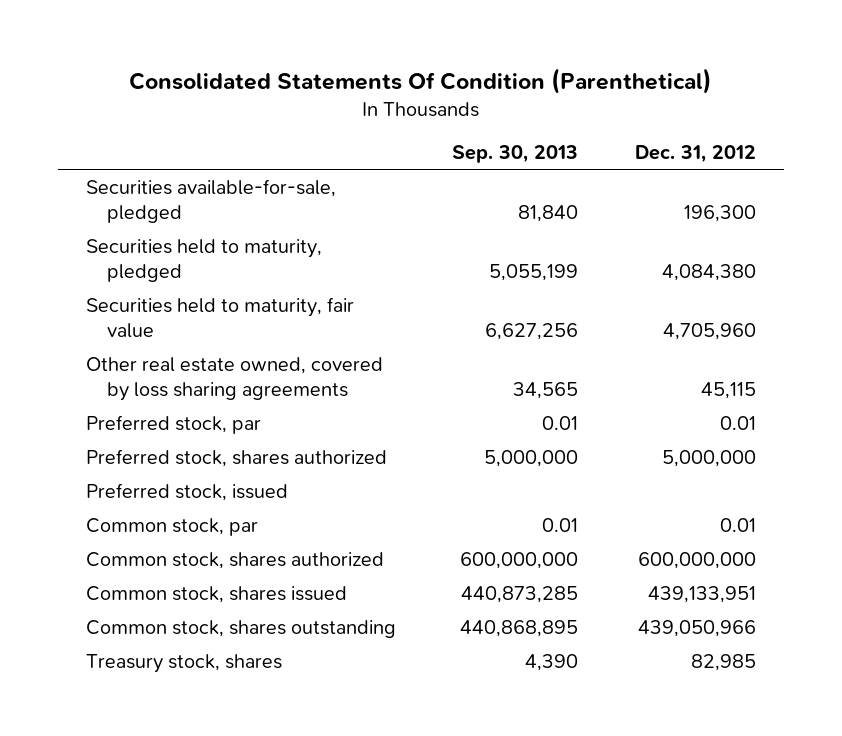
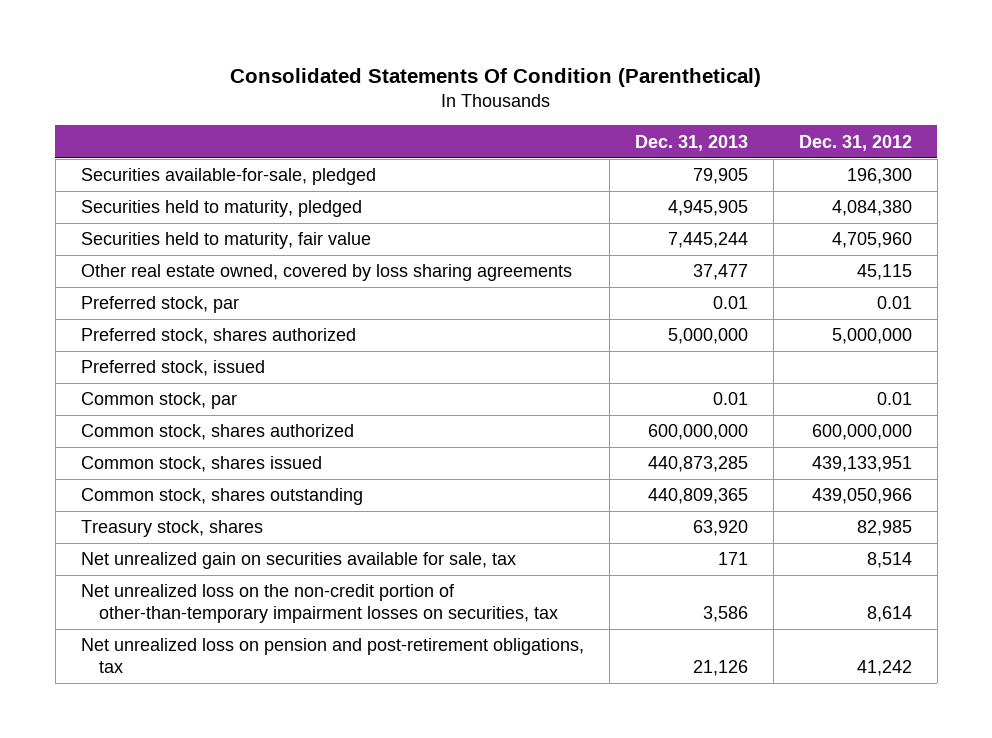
- | Sep. 30, 2013 | Dec. 31, 2012
+ | Dec. 31, 2013 | Dec. 31, 2012
+ Net unrealized gain on securities available for sale, tax | 171 | 8,514
+ Net unrealized loss on the non-credit portion of other-than-temporary impairment losses on securities, tax | 3,586 | 8,614
+ Net unrealized loss on pension and post-retirement obligations, tax | 21,126 | 41,242

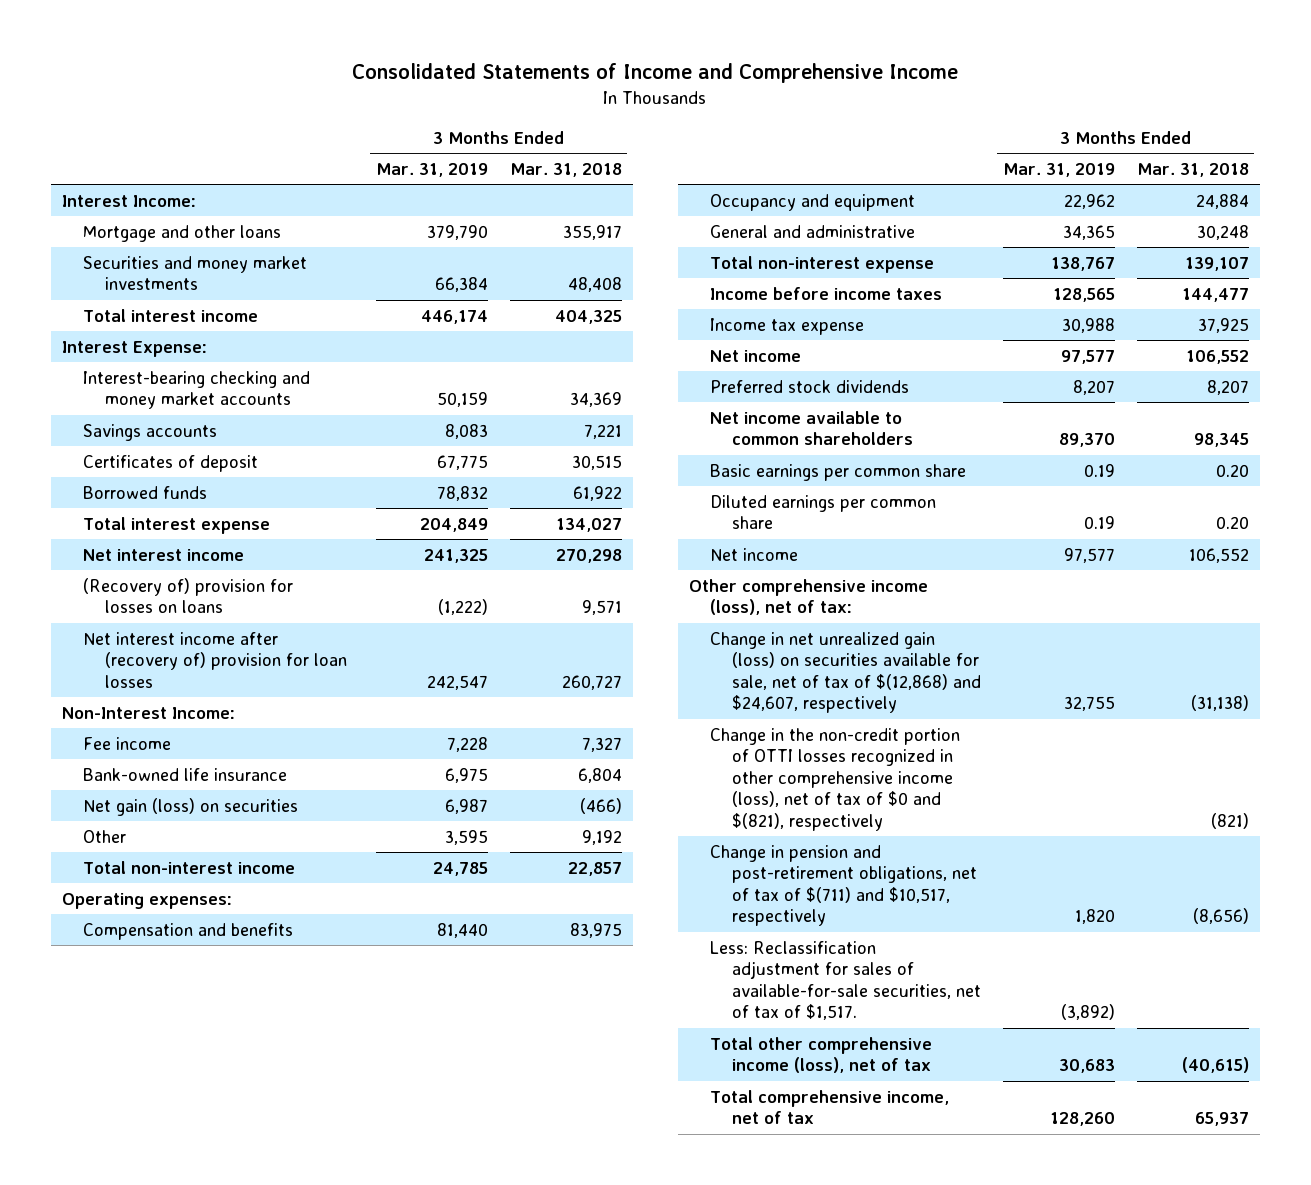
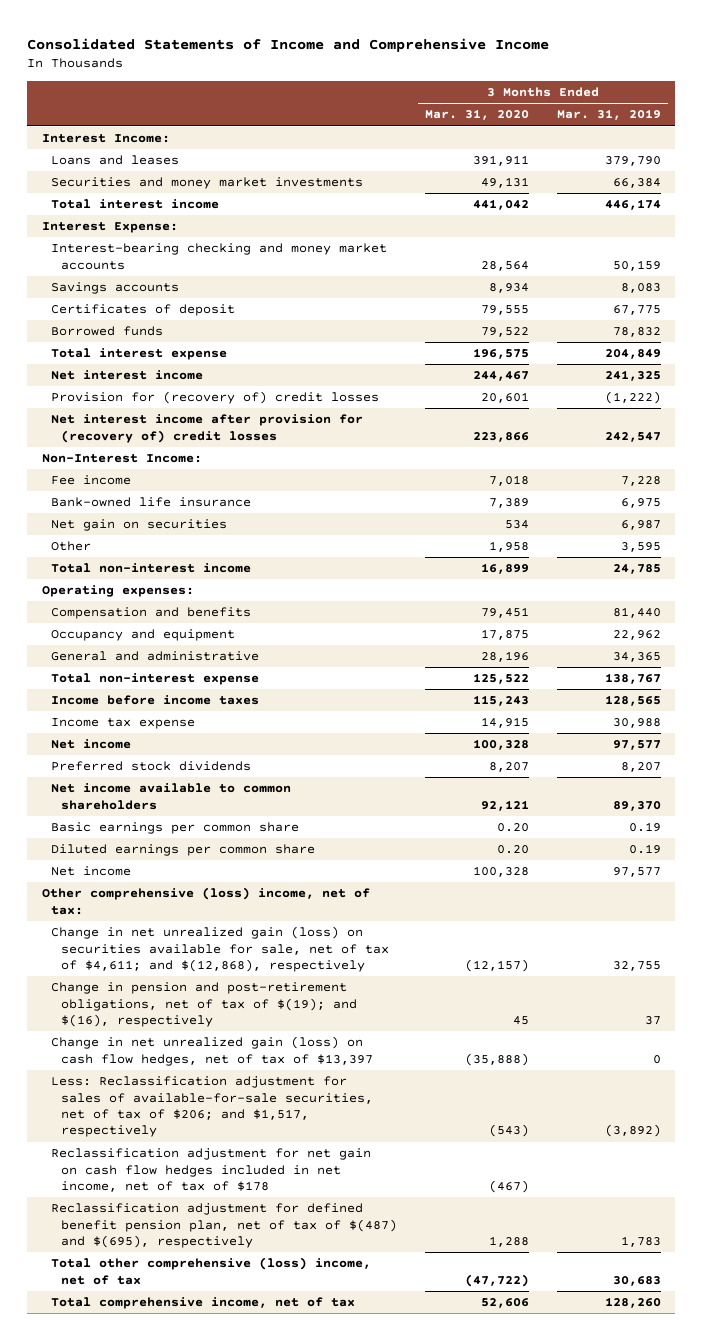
- | 3 Months Ended Mar. 31, 2019 | 3 Months Ended Mar. 31, 2018
+ | 3 Months Ended Mar. 31, 2020 | 3 Months Ended Mar. 31, 2019
- Mortgage and other loans | 379,790 | 355,917
+ Loans and leases | 391,911 | 379,790
- (Recovery of) provision for losses on loans | (1,222) | 9,571
- Net interest income after (recovery of) provision for loan losses | 242,547 | 260,727
+ Provision for (recovery of) credit losses | 20,601 | (1,222)
+ Net interest income after provision for (recovery of) credit losses | 223,866 | 242,547
- Net gain (loss) on securities | 6,987 | (466)
+ Net gain on securities | 534 | 6,987
- Other comprehensive income (loss), net of tax:
- Change in net unrealized gain (loss) on securities available for sale, net of tax of $(12,868) and $24,607, respectively | 32,755 | (31,138)
- Change in the non-credit portion of OTTI losses recognized in other comprehensive income (loss), net of tax of $0 and $(821), respectively | | (821)
- Change in pension and post-retirement obligations, net of tax of $(711) and $10,517, respectively | 1,820 | (8,656)
- Less: Reclassification adjustment for sales of available-for-sale securities, net of tax of $1,517. | (3,892) |
- Total other comprehensive income (loss), net of tax | 30,683 | (40,615)
+ Other comprehensive (loss) income, net of tax:
+ Change in net unrealized gain (loss) on securities available for sale, net of tax of $4,611; and $(12,868), respectively | (12,157) | 32,755
+ Change in pension and post-retirement obligations, net of tax of $(19); and $(16), respectively | 45 | 37
+ Change in net unrealized gain (loss) on cash flow hedges, net of tax of $13,397 | (35,888) | 0
+ Less: Reclassification adjustment for sales of available-for-sale securities, net of tax of $206; and $1,517, respectively | (543) | (3,892)
+ Reclassification adjustment for net gain on cash flow hedges included in net income, net of tax of $178 | (467) |
+ Reclassification adjustment for defined benefit pension plan, net of tax of $(487) and $(695), respectively | 1,288 | 1,783
+ Total other comprehensive (loss) income, net of tax | (47,722) | 30,683

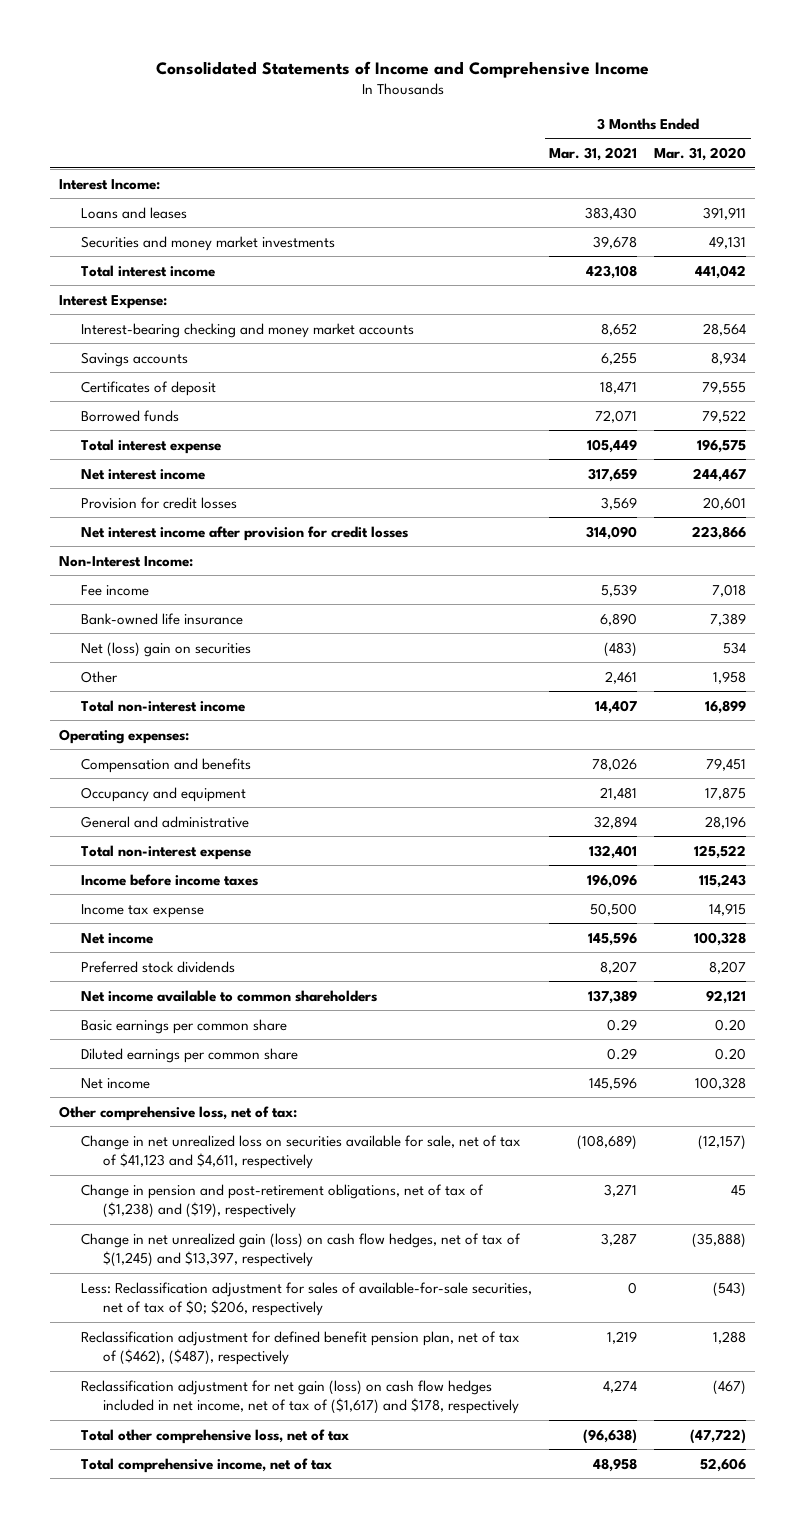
- | 3 Months Ended Mar. 31, 2020 | 3 Months Ended Mar. 31, 2019
+ | 3 Months Ended Mar. 31, 2021 | 3 Months Ended Mar. 31, 2020
- Provision for (recovery of) credit losses | 20,601 | (1,222)
- Net interest income after provision for (recovery of) credit losses | 223,866 | 242,547
+ Provision for credit losses | 3,569 | 20,601
+ Net interest income after provision for credit losses | 314,090 | 223,866
- Net gain on securities | 534 | 6,987
+ Net (loss) gain on securities | (483) | 534
- Other comprehensive (loss) income, net of tax:
- Change in net unrealized gain (loss) on securities available for sale, net of tax of $4,611; and $(12,868), respectively | (12,157) | 32,755
- Change in pension and post-retirement obligations, net of tax of $(19); and $(16), respectively | 45 | 37
- Change in net unrealized gain (loss) on cash flow hedges, net of tax of $13,397 | (35,888) | 0
- Less: Reclassification adjustment for sales of available-for-sale securities, net of tax of $206; and $1,517, respectively | (543) | (3,892)
- Reclassification adjustment for net gain on cash flow hedges included in net income, net of tax of $178 | (467) |
- Reclassification adjustment for defined benefit pension plan, net of tax of $(487) and $(695), respectively | 1,288 | 1,783
- Total other comprehensive (loss) income, net of tax | (47,722) | 30,683
+ Other comprehensive loss, net of tax:
+ Change in net unrealized loss on securities available for sale, net of tax of $41,123 and $4,611, respectively | (108,689) | (12,157)
+ Change in pension and post-retirement obligations, net of tax of ($1,238) and ($19), respectively | 3,271 | 45
+ Change in net unrealized gain (loss) on cash flow hedges, net of tax of $(1,245) and $13,397, respectively | 3,287 | (35,888)
+ Less: Reclassification adjustment for sales of available-for-sale securities, net of tax of $0; $206, respectively | 0 | (543)
+ Reclassification adjustment for defined benefit pension plan, net of tax of ($462), ($487), respectively | 1,219 | 1,288
+ Reclassification adjustment for net gain (loss) on cash flow hedges included in net income, net of tax of ($1,617) and $178, respectively | 4,274 | (467)
+ Total other comprehensive loss, net of tax | (96,638) | (47,722)

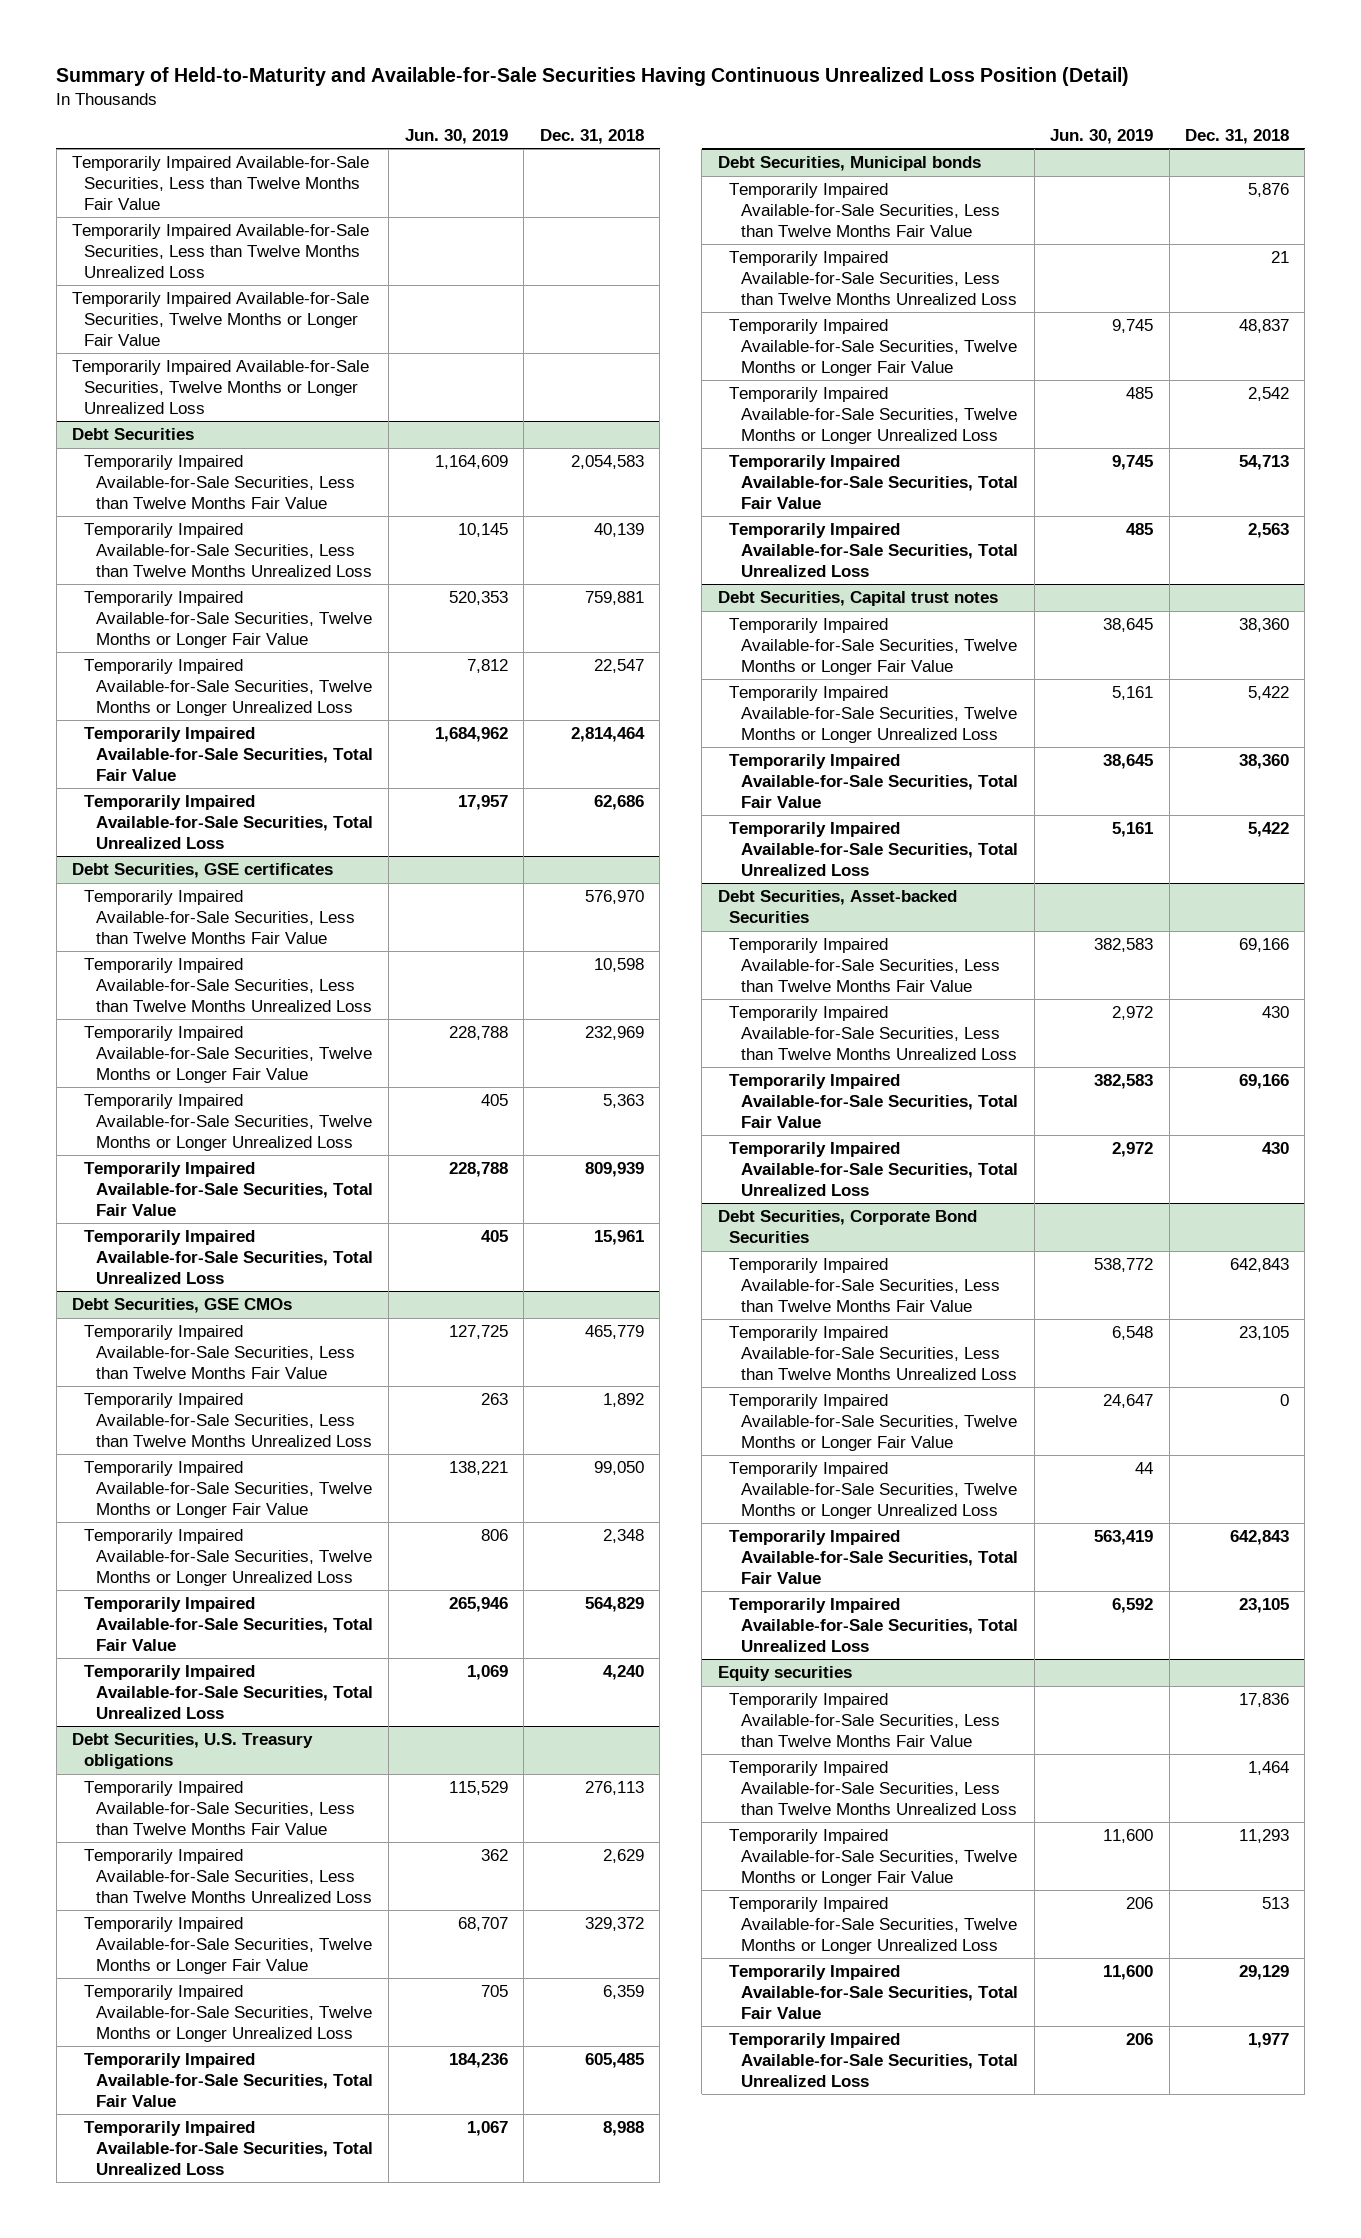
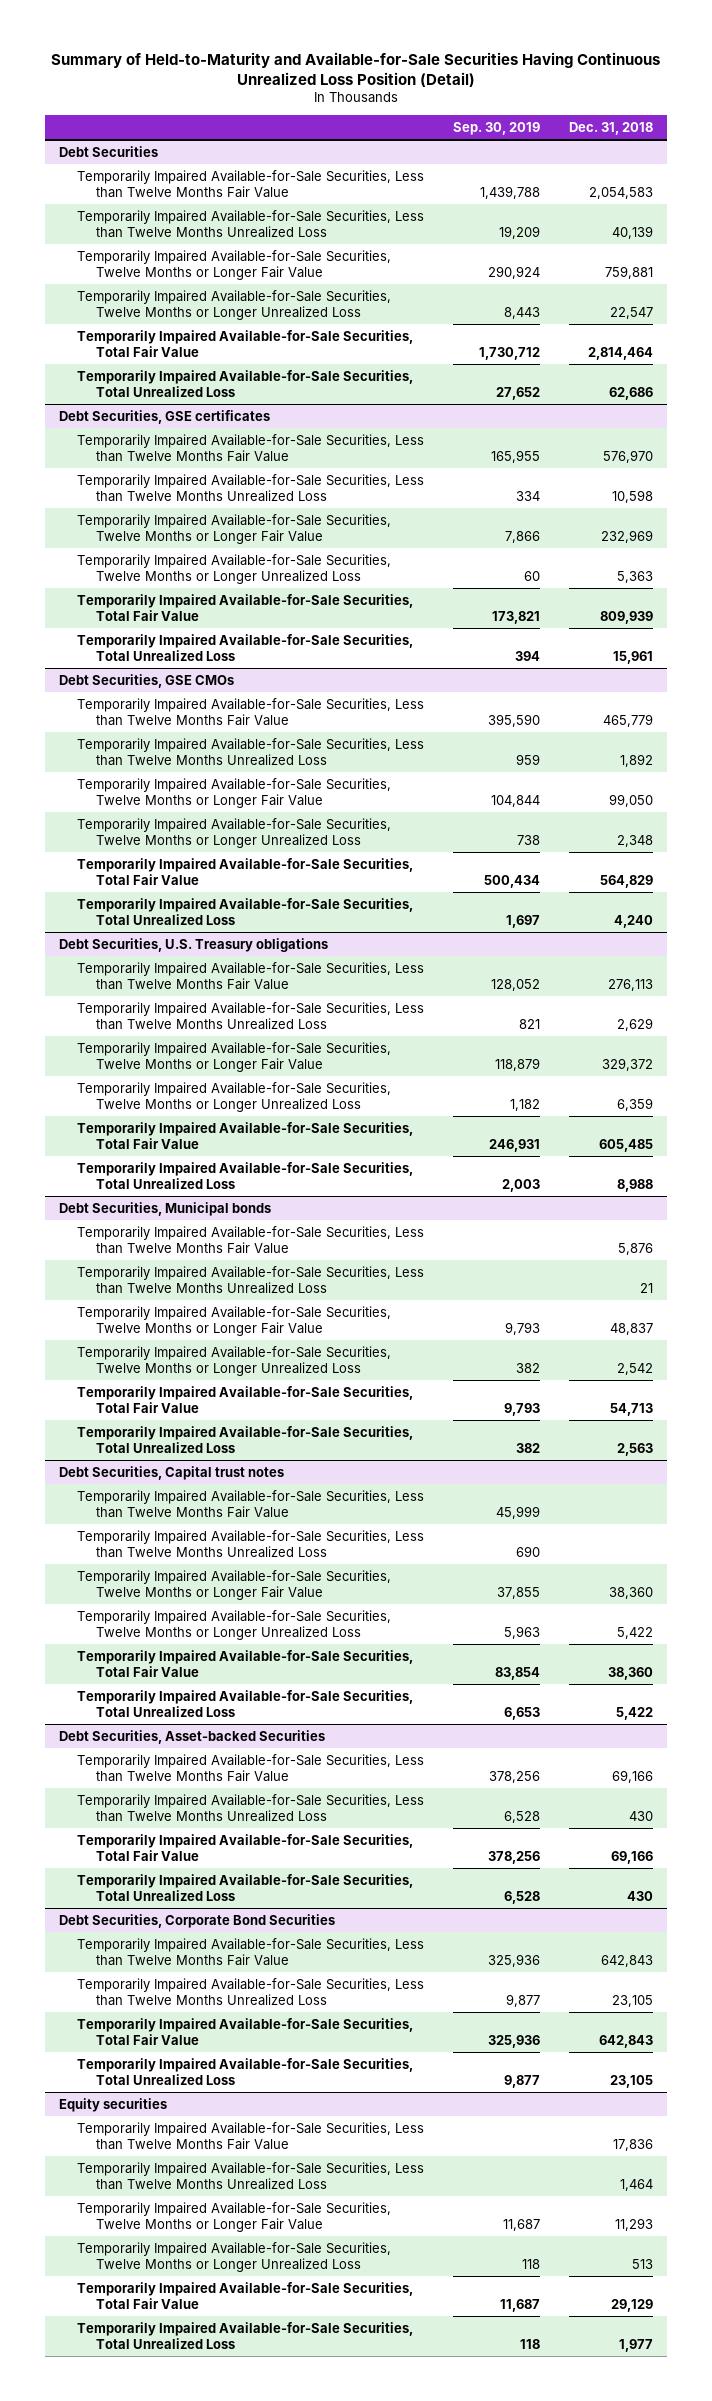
- | Jun. 30, 2019 | Dec. 31, 2018
+ | Sep. 30, 2019 | Dec. 31, 2018
- Temporarily Impaired Available-for-Sale Securities, Less than Twelve Months Fair Value
- Temporarily Impaired Available-for-Sale Securities, Less than Twelve Months Unrealized Loss
- Temporarily Impaired Available-for-Sale Securities, Twelve Months or Longer Fair Value
- Temporarily Impaired Available-for-Sale Securities, Twelve Months or Longer Unrealized Loss
@ Debt Securities, Capital trust notes
+ Temporarily Impaired Available-for-Sale Securities, Less than Twelve Months Fair Value | 45,999 |
+ Temporarily Impaired Available-for-Sale Securities, Less than Twelve Months Unrealized Loss | 690 |
@ Debt Securities, Corporate Bond Securities
- Temporarily Impaired Available-for-Sale Securities, Twelve Months or Longer Fair Value | 24,647 | 0
- Temporarily Impaired Available-for-Sale Securities, Twelve Months or Longer Unrealized Loss | 44 |

